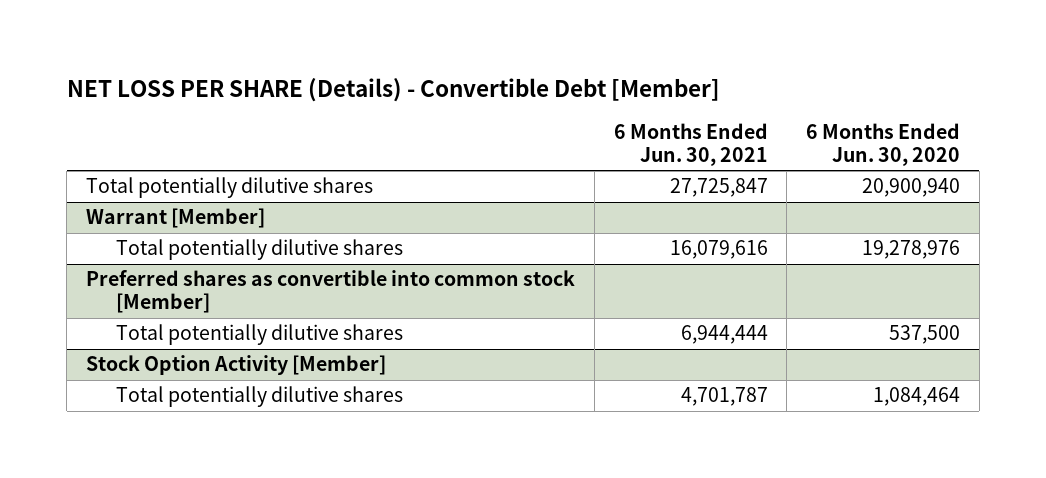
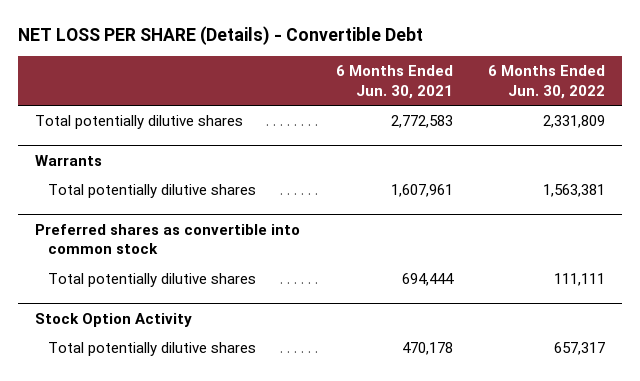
- NET LOSS PER SHARE (Details) - Convertible Debt [Member]
+ NET LOSS PER SHARE (Details) - Convertible Debt
- | 6 Months Ended Jun. 30, 2021 | 6 Months Ended Jun. 30, 2020
+ | 6 Months Ended Jun. 30, 2021 | 6 Months Ended Jun. 30, 2022
- Total potentially dilutive shares | 27,725,847 | 20,900,940
- Warrant [Member]
- Total potentially dilutive shares | 16,079,616 | 19,278,976
- Preferred shares as convertible into common stock [Member]
- Total potentially dilutive shares | 6,944,444 | 537,500
- Stock Option Activity [Member]
- Total potentially dilutive shares | 4,701,787 | 1,084,464
+ Total potentially dilutive shares | 2,772,583 | 2,331,809
+ Warrants
+ Total potentially dilutive shares | 1,607,961 | 1,563,381
+ Preferred shares as convertible into common stock
+ Total potentially dilutive shares | 694,444 | 111,111
+ Stock Option Activity
+ Total potentially dilutive shares | 470,178 | 657,317

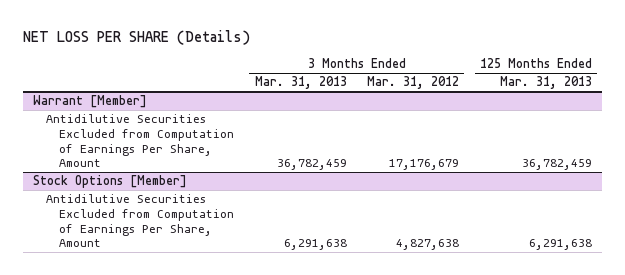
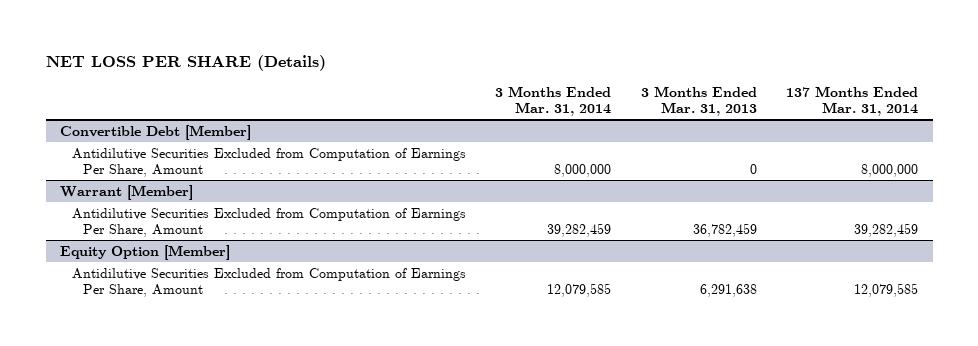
- | 3 Months Ended Mar. 31, 2013 | 3 Months Ended Mar. 31, 2012 | 125 Months Ended Mar. 31, 2013
+ | 3 Months Ended Mar. 31, 2014 | 3 Months Ended Mar. 31, 2013 | 137 Months Ended Mar. 31, 2014
+ Convertible Debt [Member]
+ Antidilutive Securities Excluded from Computation of Earnings Per Share, Amount | 8,000,000 | 0 | 8,000,000
- Stock Options [Member]
+ Equity Option [Member]

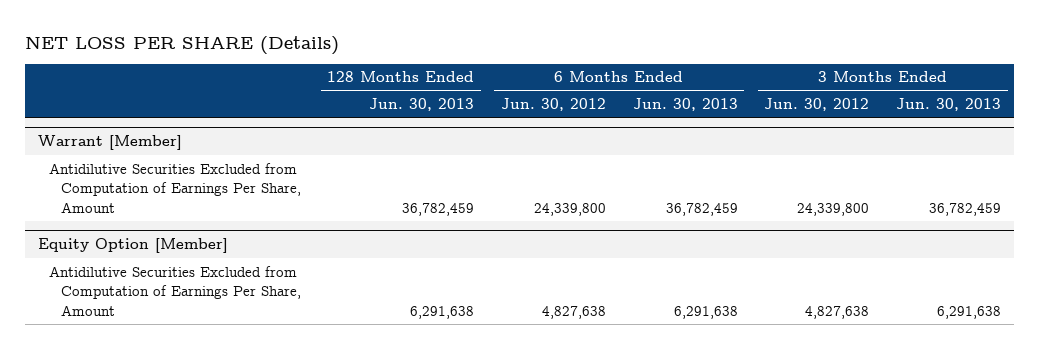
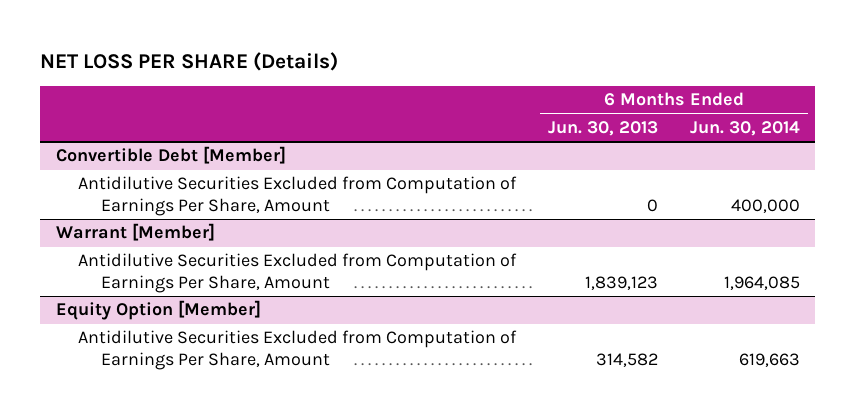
- | 128 Months Ended Jun. 30, 2013 | 6 Months Ended Jun. 30, 2012 | 6 Months Ended Jun. 30, 2013 | 3 Months Ended Jun. 30, 2012 | 3 Months Ended Jun. 30, 2013
+ | 6 Months Ended Jun. 30, 2013 | 6 Months Ended Jun. 30, 2014
+ Convertible Debt [Member]
+ Antidilutive Securities Excluded from Computation of Earnings Per Share, Amount | 0 | 400,000
@ Warrant [Member]
- Antidilutive Securities Excluded from Computation of Earnings Per Share, Amount | 36,782,459 | 24,339,800 | 36,782,459 | 24,339,800 | 36,782,459
+ Antidilutive Securities Excluded from Computation of Earnings Per Share, Amount | 1,839,123 | 1,964,085
@ Equity Option [Member]
- Antidilutive Securities Excluded from Computation of Earnings Per Share, Amount | 6,291,638 | 4,827,638 | 6,291,638 | 4,827,638 | 6,291,638
+ Antidilutive Securities Excluded from Computation of Earnings Per Share, Amount | 314,582 | 619,663

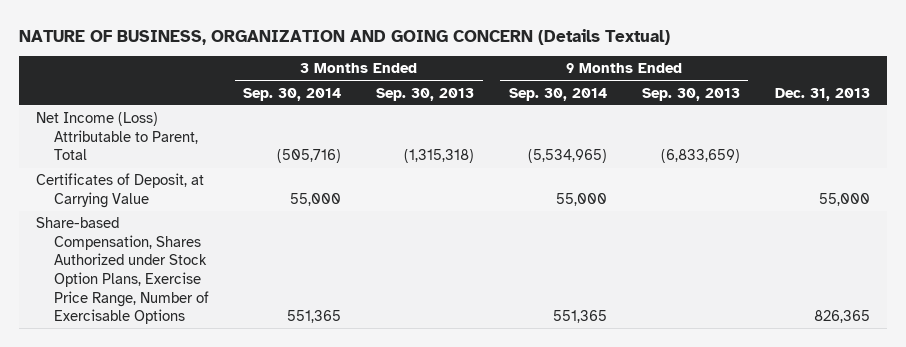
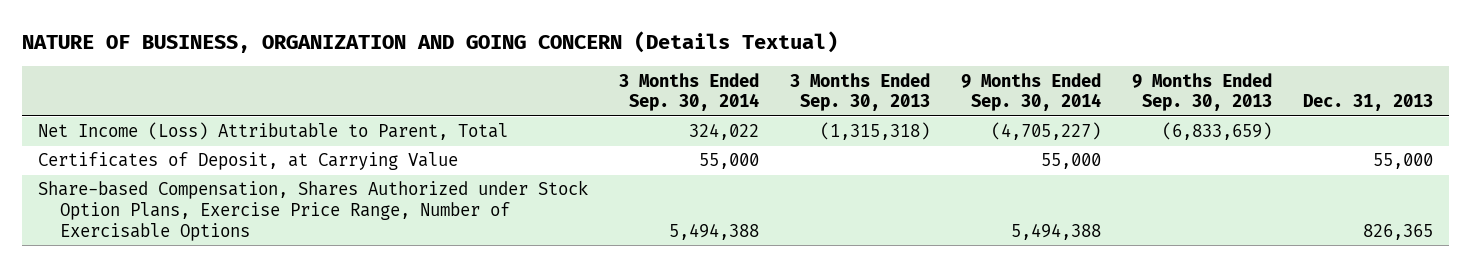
- Net Income (Loss) Attributable to Parent, Total | (505,716) | (1,315,318) | (5,534,965) | (6,833,659) |
+ Net Income (Loss) Attributable to Parent, Total | 324,022 | (1,315,318) | (4,705,227) | (6,833,659) |
- Share-based Compensation, Shares Authorized under Stock Option Plans, Exercise Price Range, Number of Exercisable Options | 551,365 | | 551,365 | | 826,365
+ Share-based Compensation, Shares Authorized under Stock Option Plans, Exercise Price Range, Number of Exercisable Options | 5,494,388 | | 5,494,388 | | 826,365

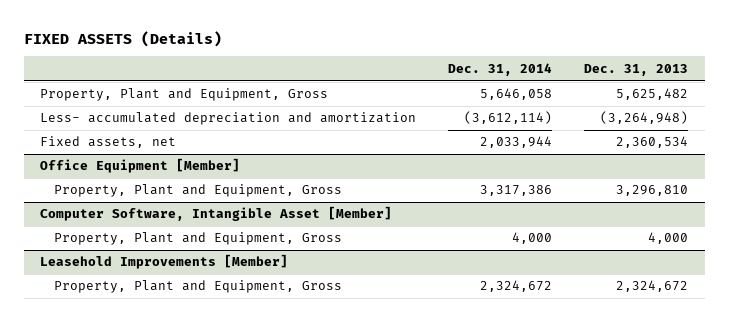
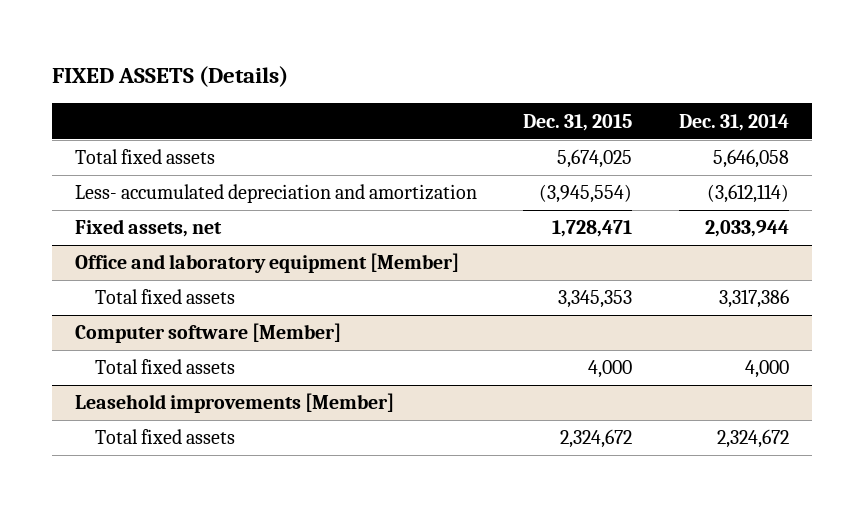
- | Dec. 31, 2014 | Dec. 31, 2013
+ | Dec. 31, 2015 | Dec. 31, 2014
- Property, Plant and Equipment, Gross | 5,646,058 | 5,625,482
+ Total fixed assets | 5,674,025 | 5,646,058
- Office Equipment [Member]
- Property, Plant and Equipment, Gross | 3,317,386 | 3,296,810
- Computer Software, Intangible Asset [Member]
- Property, Plant and Equipment, Gross | 4,000 | 4,000
- Leasehold Improvements [Member]
- Property, Plant and Equipment, Gross | 2,324,672 | 2,324,672
+ Office and laboratory equipment [Member]
+ Total fixed assets | 3,345,353 | 3,317,386
+ Computer software [Member]
+ Total fixed assets | 4,000 | 4,000
+ Leasehold improvements [Member]
+ Total fixed assets | 2,324,672 | 2,324,672

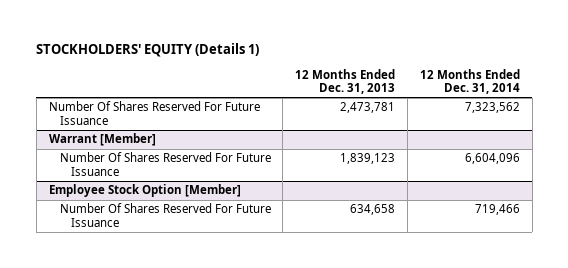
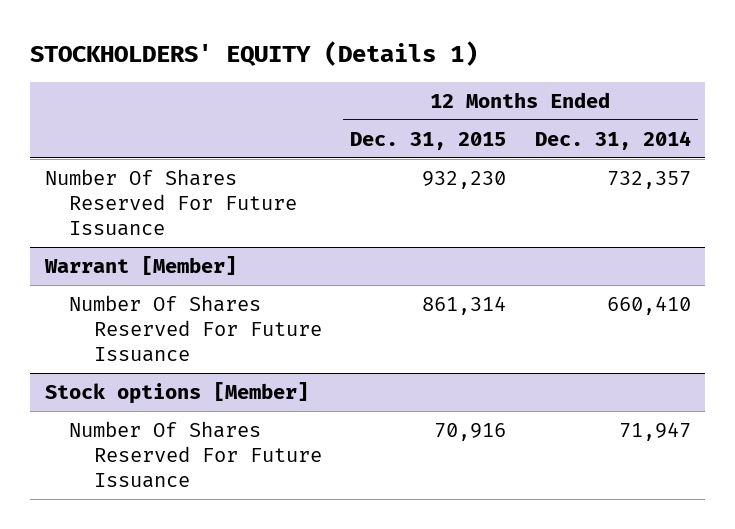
- | 12 Months Ended Dec. 31, 2013 | 12 Months Ended Dec. 31, 2014
+ | 12 Months Ended Dec. 31, 2015 | 12 Months Ended Dec. 31, 2014
- Number Of Shares Reserved For Future Issuance | 2,473,781 | 7,323,562
+ Number Of Shares Reserved For Future Issuance | 932,230 | 732,357
@ Warrant [Member]
- Number Of Shares Reserved For Future Issuance | 1,839,123 | 6,604,096
- Employee Stock Option [Member]
- Number Of Shares Reserved For Future Issuance | 634,658 | 719,466
@ Warrant [Member]
+ Number Of Shares Reserved For Future Issuance | 861,314 | 660,410
+ Stock options [Member]
+ Number Of Shares Reserved For Future Issuance | 70,916 | 71,947

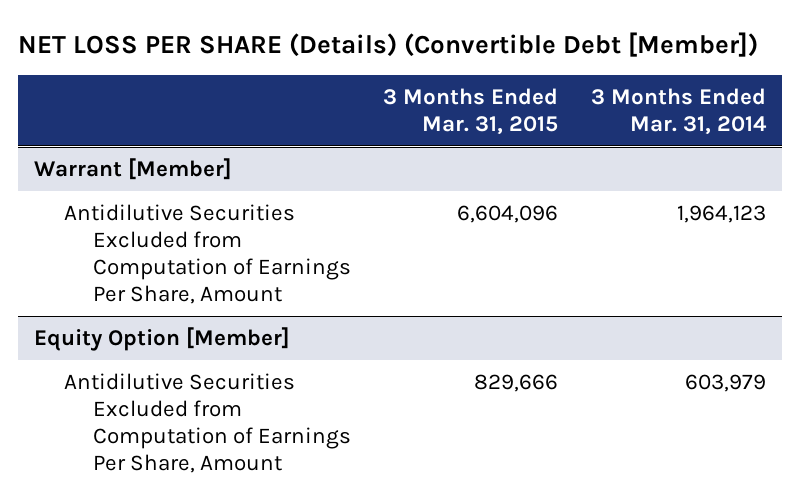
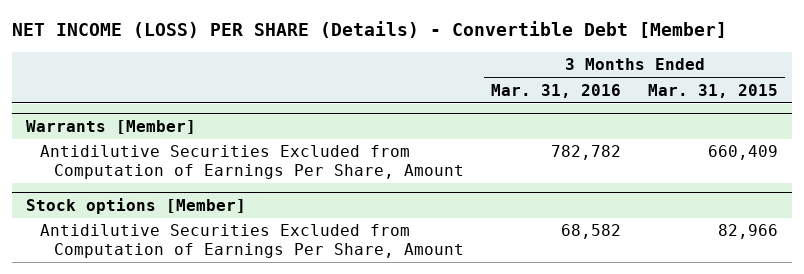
- NET LOSS PER SHARE (Details) (Convertible Debt [Member])
+ NET INCOME (LOSS) PER SHARE (Details) - Convertible Debt [Member]
- | 3 Months Ended Mar. 31, 2015 | 3 Months Ended Mar. 31, 2014
+ | 3 Months Ended Mar. 31, 2016 | 3 Months Ended Mar. 31, 2015
- Warrant [Member]
- Antidilutive Securities Excluded from Computation of Earnings Per Share, Amount | 6,604,096 | 1,964,123
- Equity Option [Member]
- Antidilutive Securities Excluded from Computation of Earnings Per Share, Amount | 829,666 | 603,979
+ Warrants [Member]
+ Antidilutive Securities Excluded from Computation of Earnings Per Share, Amount | 782,782 | 660,409
+ Stock options [Member]
+ Antidilutive Securities Excluded from Computation of Earnings Per Share, Amount | 68,582 | 82,966

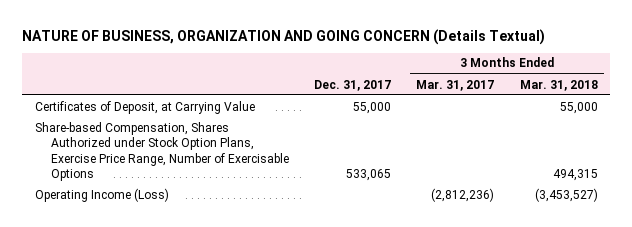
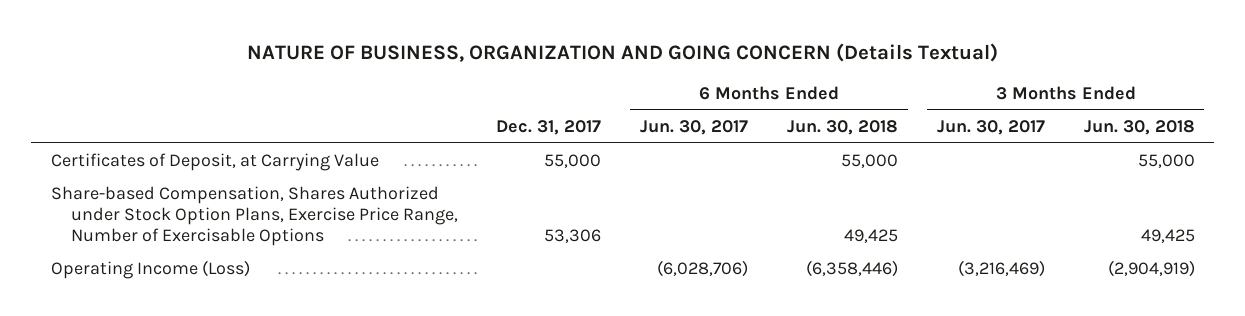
- | Dec. 31, 2017 | 3 Months Ended Mar. 31, 2017 | 3 Months Ended Mar. 31, 2018
+ | Dec. 31, 2017 | 6 Months Ended Jun. 30, 2017 | 6 Months Ended Jun. 30, 2018 | 3 Months Ended Jun. 30, 2017 | 3 Months Ended Jun. 30, 2018
- Share-based Compensation, Shares Authorized under Stock Option Plans, Exercise Price Range, Number of Exercisable Options | 533,065 | | 494,315
+ Share-based Compensation, Shares Authorized under Stock Option Plans, Exercise Price Range, Number of Exercisable Options | 53,306 | | 49,425 | | 49,425

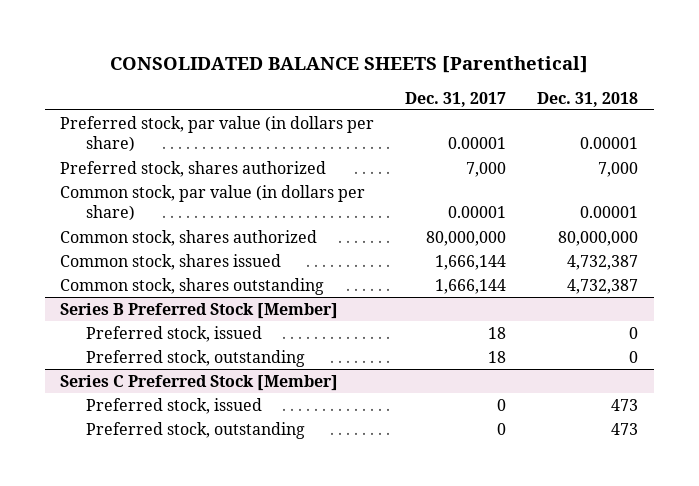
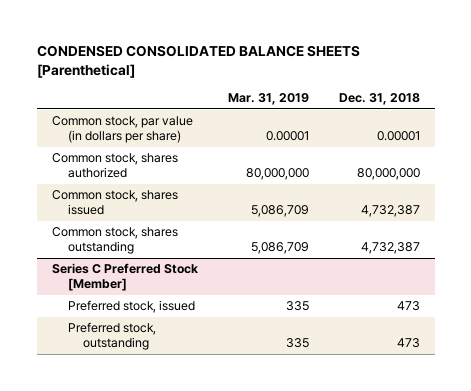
- CONSOLIDATED BALANCE SHEETS [Parenthetical]
+ CONDENSED CONSOLIDATED BALANCE SHEETS [Parenthetical]
- | Dec. 31, 2017 | Dec. 31, 2018
+ | Mar. 31, 2019 | Dec. 31, 2018
- Preferred stock, par value (in dollars per share) | 0.00001 | 0.00001
- Preferred stock, shares authorized | 7,000 | 7,000
- Series B Preferred Stock [Member]
- Preferred stock, issued | 18 | 0
- Preferred stock, outstanding | 18 | 0

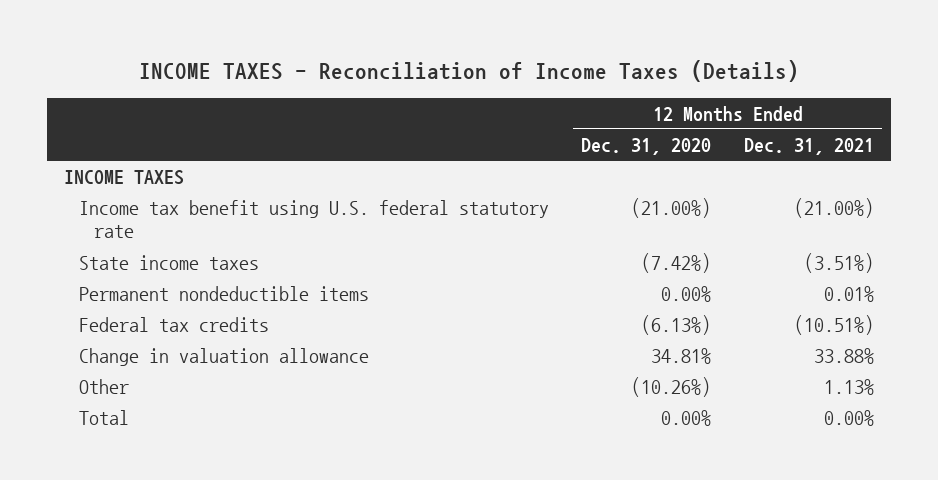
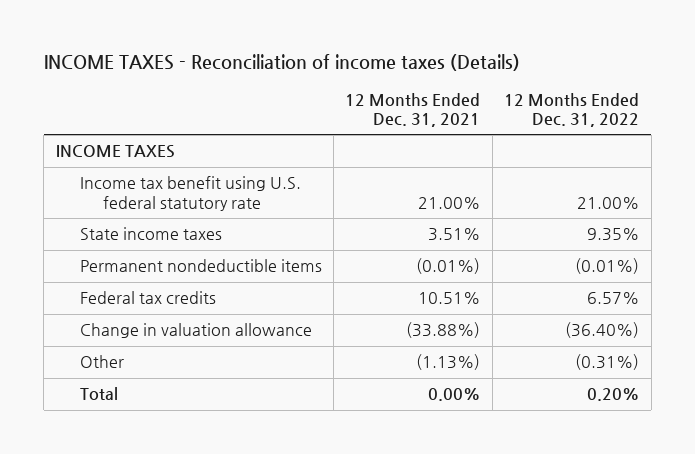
- INCOME TAXES - Reconciliation of Income Taxes (Details)
+ INCOME TAXES - Reconciliation of income taxes (Details)
- | 12 Months Ended Dec. 31, 2020 | 12 Months Ended Dec. 31, 2021
+ | 12 Months Ended Dec. 31, 2021 | 12 Months Ended Dec. 31, 2022
- Income tax benefit using U.S. federal statutory rate | (21.00%) | (21.00%)
- State income taxes | (7.42%) | (3.51%)
- Permanent nondeductible items | 0.00% | 0.01%
- Federal tax credits | (6.13%) | (10.51%)
- Change in valuation allowance | 34.81% | 33.88%
- Other | (10.26%) | 1.13%
+ Income tax benefit using U.S. federal statutory rate | 21.00% | 21.00%
+ State income taxes | 3.51% | 9.35%
+ Permanent nondeductible items | (0.01%) | (0.01%)
+ Federal tax credits | 10.51% | 6.57%
+ Change in valuation allowance | (33.88%) | (36.40%)
+ Other | (1.13%) | (0.31%)

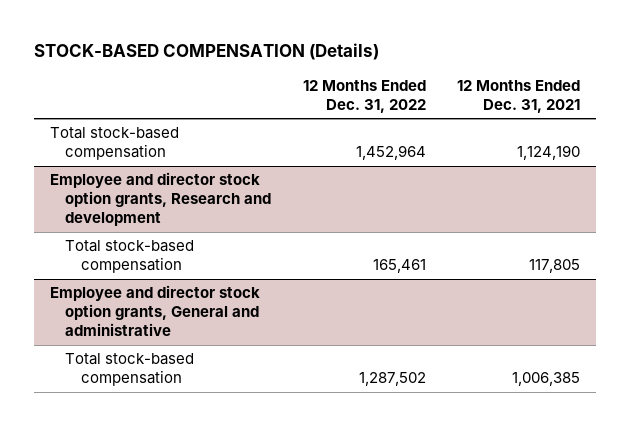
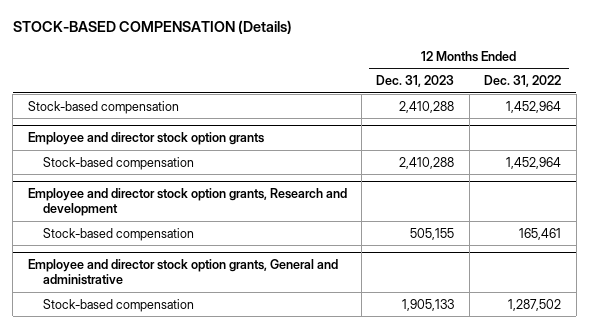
- | 12 Months Ended Dec. 31, 2022 | 12 Months Ended Dec. 31, 2021
+ | 12 Months Ended Dec. 31, 2023 | 12 Months Ended Dec. 31, 2022
- Total stock-based compensation | 1,452,964 | 1,124,190
+ Stock-based compensation | 2,410,288 | 1,452,964
+ Employee and director stock option grants
+ Stock-based compensation | 2,410,288 | 1,452,964
@ Employee and director stock option grants, Research and development
- Total stock-based compensation | 165,461 | 117,805
+ Stock-based compensation | 505,155 | 165,461
@ Employee and director stock option grants, General and administrative
- Total stock-based compensation | 1,287,502 | 1,006,385
+ Stock-based compensation | 1,905,133 | 1,287,502

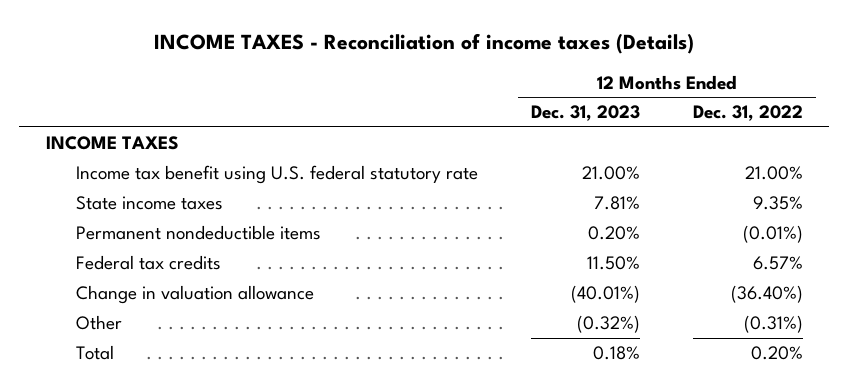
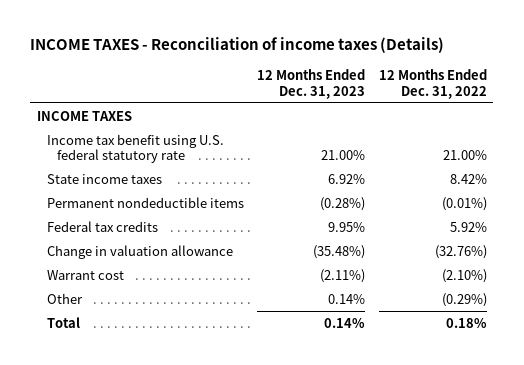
- State income taxes | 7.81% | 9.35%
- Permanent nondeductible items | 0.20% | (0.01%)
- Federal tax credits | 11.50% | 6.57%
- Change in valuation allowance | (40.01%) | (36.40%)
- Other | (0.32%) | (0.31%)
- Total | 0.18% | 0.20%
+ State income taxes | 6.92% | 8.42%
+ Permanent nondeductible items | (0.28%) | (0.01%)
+ Federal tax credits | 9.95% | 5.92%
+ Change in valuation allowance | (35.48%) | (32.76%)
+ Warrant cost | (2.11%) | (2.10%)
+ Other | 0.14% | (0.29%)
+ Total | 0.14% | 0.18%

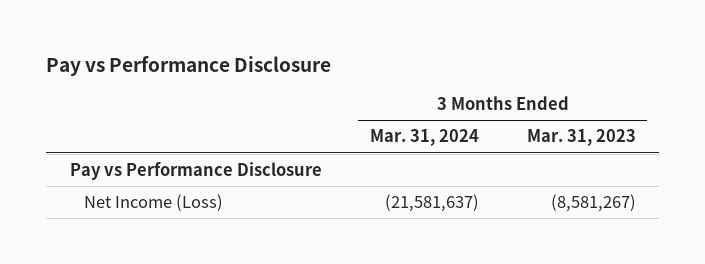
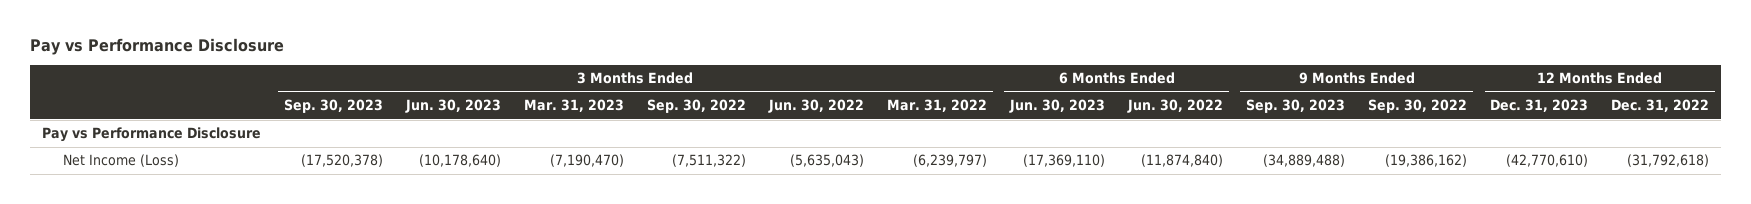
- | 3 Months Ended Mar. 31, 2024 | 3 Months Ended Mar. 31, 2023
+ | 3 Months Ended Sep. 30, 2023 | 3 Months Ended Jun. 30, 2023 | 3 Months Ended Mar. 31, 2023 | 3 Months Ended Sep. 30, 2022 | 3 Months Ended Jun. 30, 2022 | 3 Months Ended Mar. 31, 2022 | 6 Months Ended Jun. 30, 2023 | 6 Months Ended Jun. 30, 2022 | 9 Months Ended Sep. 30, 2023 | 9 Months Ended Sep. 30, 2022 | 12 Months Ended Dec. 31, 2023 | 12 Months Ended Dec. 31, 2022
- Net Income (Loss) | (21,581,637) | (8,581,267)
+ Net Income (Loss) | (17,520,378) | (10,178,640) | (7,190,470) | (7,511,322) | (5,635,043) | (6,239,797) | (17,369,110) | (11,874,840) | (34,889,488) | (19,386,162) | (42,770,610) | (31,792,618)

